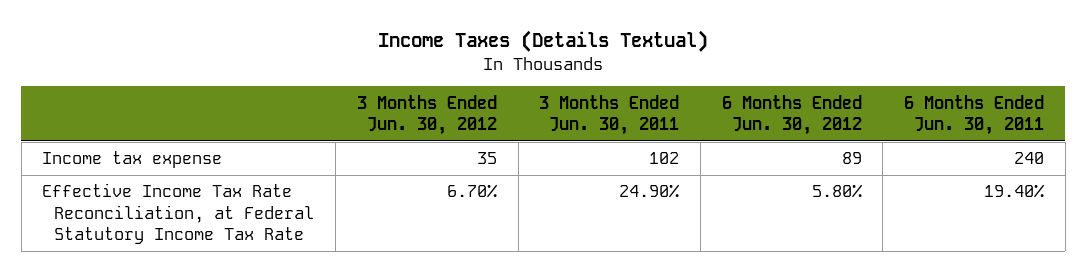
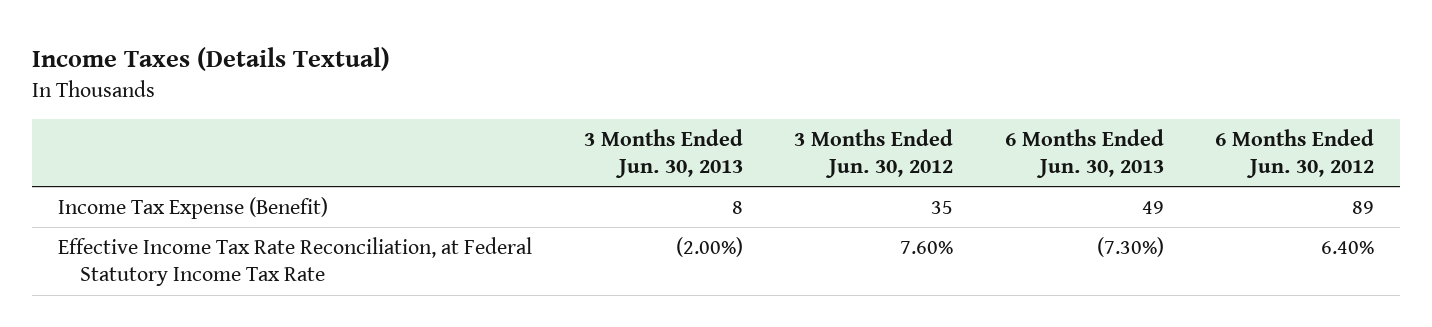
- | 3 Months Ended Jun. 30, 2012 | 3 Months Ended Jun. 30, 2011 | 6 Months Ended Jun. 30, 2012 | 6 Months Ended Jun. 30, 2011
+ | 3 Months Ended Jun. 30, 2013 | 3 Months Ended Jun. 30, 2012 | 6 Months Ended Jun. 30, 2013 | 6 Months Ended Jun. 30, 2012
- Income tax expense | 35 | 102 | 89 | 240
- Effective Income Tax Rate Reconciliation, at Federal Statutory Income Tax Rate | 6.70% | 24.90% | 5.80% | 19.40%
+ Income Tax Expense (Benefit) | 8 | 35 | 49 | 89
+ Effective Income Tax Rate Reconciliation, at Federal Statutory Income Tax Rate | (2.00%) | 7.60% | (7.30%) | 6.40%

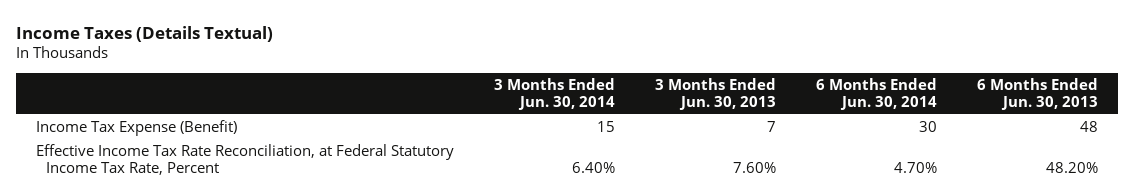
- | 3 Months Ended Jun. 30, 2013 | 3 Months Ended Jun. 30, 2012 | 6 Months Ended Jun. 30, 2013 | 6 Months Ended Jun. 30, 2012
+ | 3 Months Ended Jun. 30, 2014 | 3 Months Ended Jun. 30, 2013 | 6 Months Ended Jun. 30, 2014 | 6 Months Ended Jun. 30, 2013
- Income Tax Expense (Benefit) | 8 | 35 | 49 | 89
- Effective Income Tax Rate Reconciliation, at Federal Statutory Income Tax Rate | (2.00%) | 7.60% | (7.30%) | 6.40%
+ Income Tax Expense (Benefit) | 15 | 7 | 30 | 48
+ Effective Income Tax Rate Reconciliation, at Federal Statutory Income Tax Rate, Percent | 6.40% | 7.60% | 4.70% | 48.20%

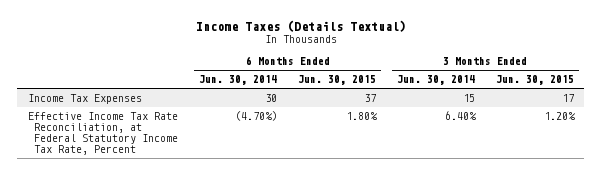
- | 3 Months Ended Jun. 30, 2014 | 3 Months Ended Jun. 30, 2013 | 6 Months Ended Jun. 30, 2014 | 6 Months Ended Jun. 30, 2013
+ | 6 Months Ended Jun. 30, 2014 | 6 Months Ended Jun. 30, 2015 | 3 Months Ended Jun. 30, 2014 | 3 Months Ended Jun. 30, 2015
- Income Tax Expense (Benefit) | 15 | 7 | 30 | 48
- Effective Income Tax Rate Reconciliation, at Federal Statutory Income Tax Rate, Percent | 6.40% | 7.60% | 4.70% | 48.20%
+ Income Tax Expenses | 30 | 37 | 15 | 17
+ Effective Income Tax Rate Reconciliation, at Federal Statutory Income Tax Rate, Percent | (4.70%) | 1.80% | 6.40% | 1.20%

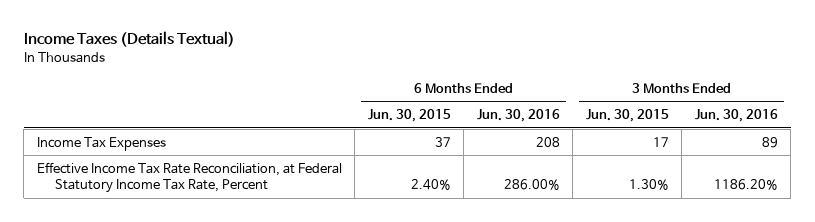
- | 6 Months Ended Jun. 30, 2014 | 6 Months Ended Jun. 30, 2015 | 3 Months Ended Jun. 30, 2014 | 3 Months Ended Jun. 30, 2015
+ | 6 Months Ended Jun. 30, 2015 | 6 Months Ended Jun. 30, 2016 | 3 Months Ended Jun. 30, 2015 | 3 Months Ended Jun. 30, 2016
- Effective Income Tax Rate Reconciliation, at Federal Statutory Income Tax Rate, Percent | (4.70%) | 1.80% | 6.40% | 1.20%
+ Effective Income Tax Rate Reconciliation, at Federal Statutory Income Tax Rate, Percent | 2.40% | 286.00% | 1.30% | 1186.20%

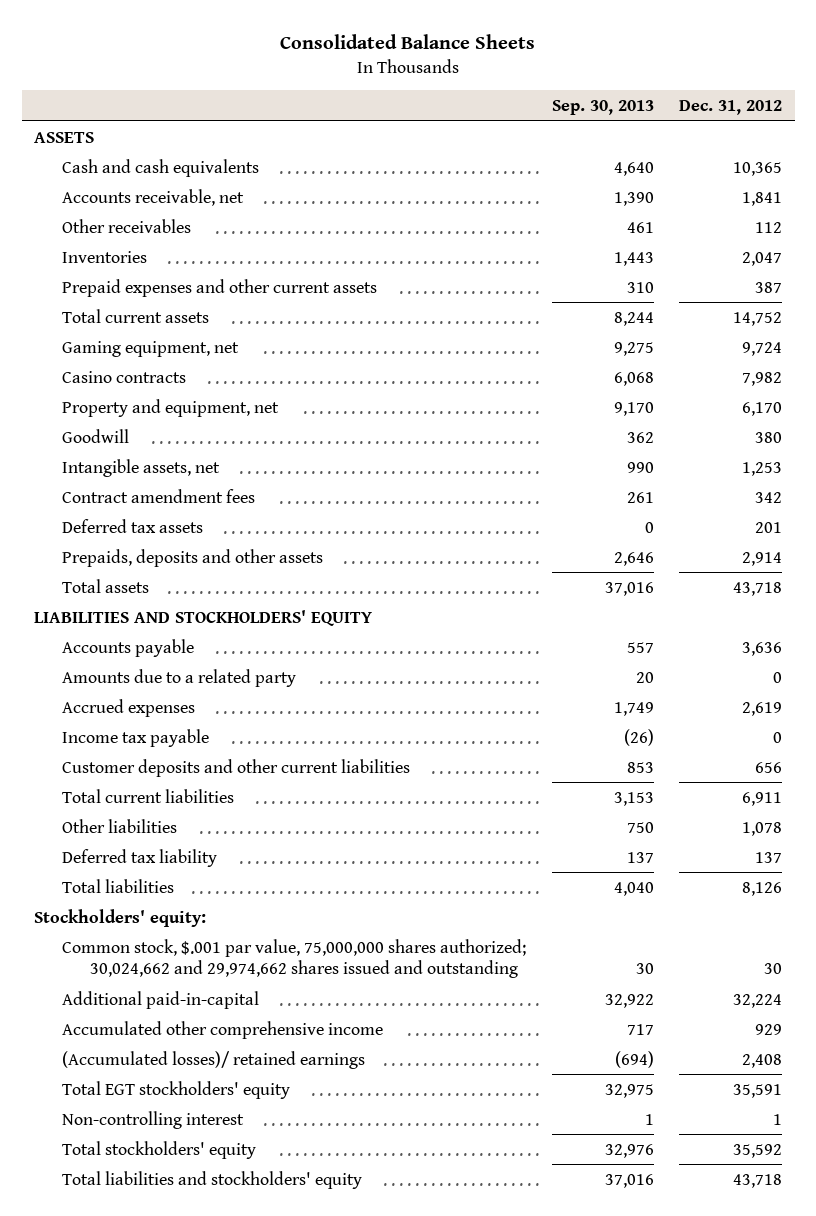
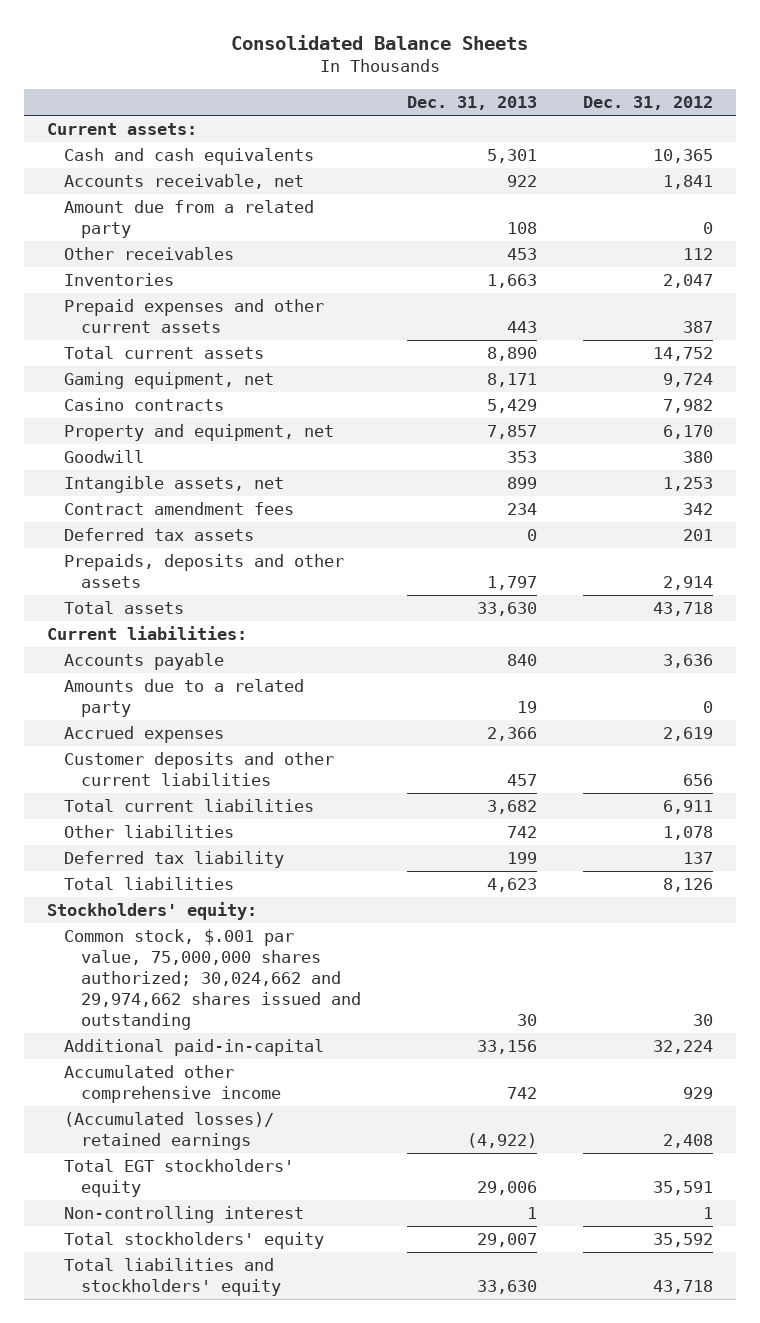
- | Sep. 30, 2013 | Dec. 31, 2012
+ | Dec. 31, 2013 | Dec. 31, 2012
- ASSETS
+ Current assets:
+ Amount due from a related party | 108 | 0
- LIABILITIES AND STOCKHOLDERS' EQUITY
+ Current liabilities:
- Income tax payable | (26) | 0

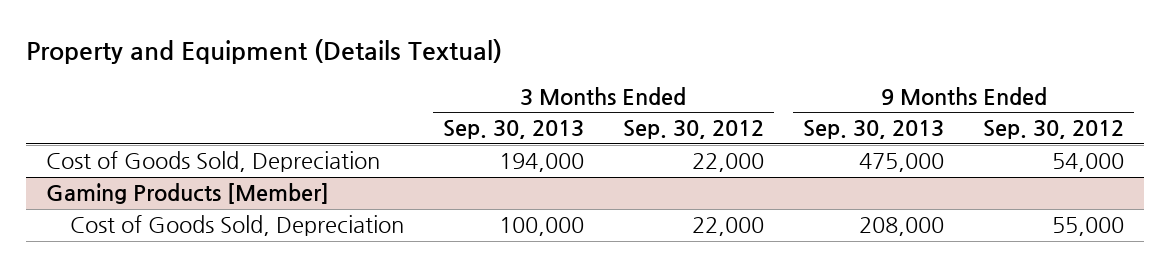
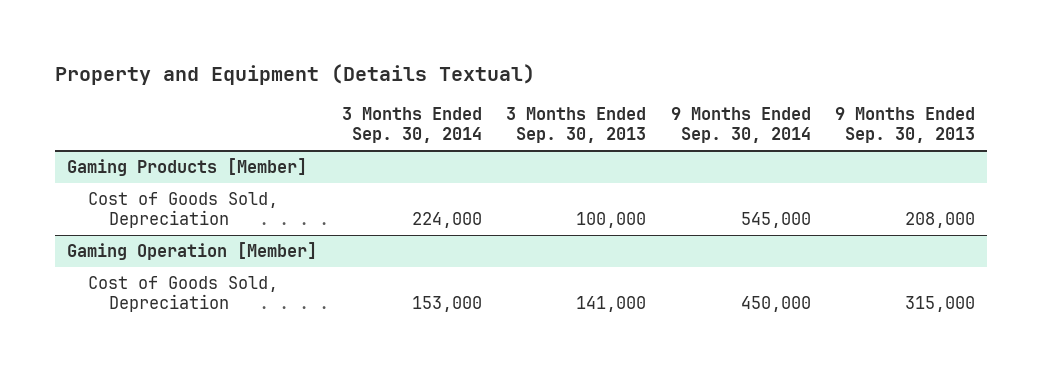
- | 3 Months Ended Sep. 30, 2013 | 3 Months Ended Sep. 30, 2012 | 9 Months Ended Sep. 30, 2013 | 9 Months Ended Sep. 30, 2012
+ | 3 Months Ended Sep. 30, 2014 | 3 Months Ended Sep. 30, 2013 | 9 Months Ended Sep. 30, 2014 | 9 Months Ended Sep. 30, 2013
- Cost of Goods Sold, Depreciation | 194,000 | 22,000 | 475,000 | 54,000
+ Gaming Operation [Member]
+ Cost of Goods Sold, Depreciation | 153,000 | 141,000 | 450,000 | 315,000

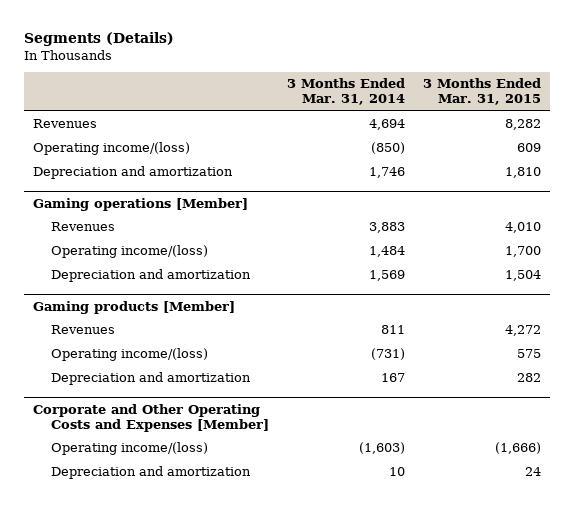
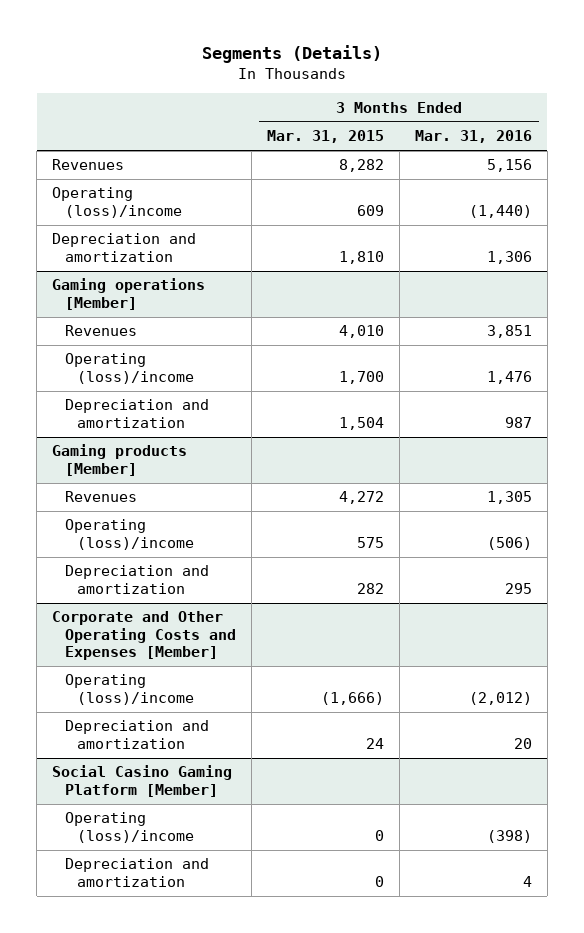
- | 3 Months Ended Mar. 31, 2014 | 3 Months Ended Mar. 31, 2015
+ | 3 Months Ended Mar. 31, 2015 | 3 Months Ended Mar. 31, 2016
- Operating income/(loss) | (850) | 609
+ Operating (loss)/income | 609 | (1,440)
@ Gaming operations [Member]
- Operating income/(loss) | 1,484 | 1,700
+ Operating (loss)/income | 1,700 | 1,476
@ Gaming products [Member]
- Operating income/(loss) | (731) | 575
+ Operating (loss)/income | 575 | (506)
@ Corporate and Other Operating Costs and Expenses [Member]
- Operating income/(loss) | (1,603) | (1,666)
+ Operating (loss)/income | (1,666) | (2,012)
+ Social Casino Gaming Platform [Member]
+ Operating (loss)/income | 0 | (398)
+ Depreciation and amortization | 0 | 4

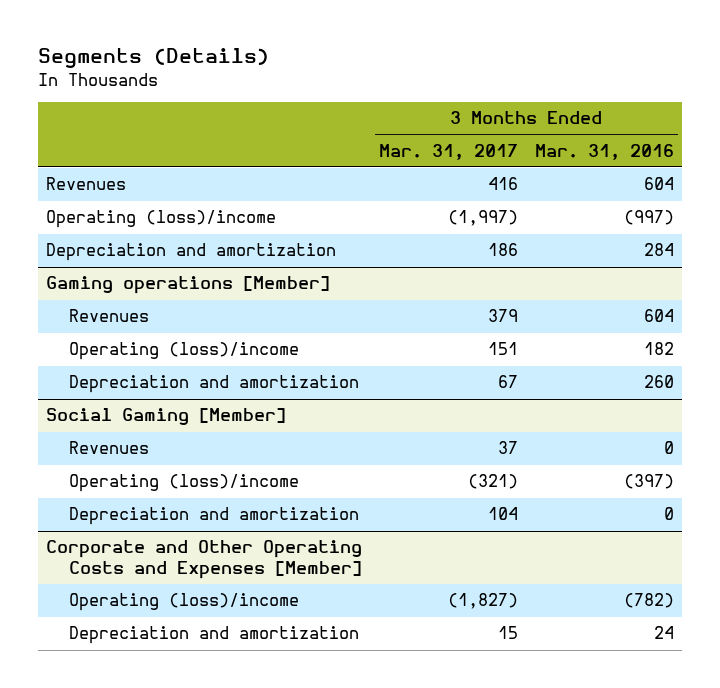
- | 3 Months Ended Mar. 31, 2015 | 3 Months Ended Mar. 31, 2016
+ | 3 Months Ended Mar. 31, 2017 | 3 Months Ended Mar. 31, 2016
- Revenues | 8,282 | 5,156
- Operating (loss)/income | 609 | (1,440)
- Depreciation and amortization | 1,810 | 1,306
+ Revenues | 416 | 604
+ Operating (loss)/income | (1,997) | (997)
+ Depreciation and amortization | 186 | 284
@ Gaming operations [Member]
- Revenues | 4,010 | 3,851
- Operating (loss)/income | 1,700 | 1,476
- Depreciation and amortization | 1,504 | 987
- Gaming products [Member]
- Revenues | 4,272 | 1,305
- Operating (loss)/income | 575 | (506)
- Depreciation and amortization | 282 | 295
@ Gaming operations [Member]
+ Revenues | 379 | 604
+ Operating (loss)/income | 151 | 182
+ Depreciation and amortization | 67 | 260
+ Social Gaming [Member]
+ Revenues | 37 | 0
+ Operating (loss)/income | (321) | (397)
+ Depreciation and amortization | 104 | 0
@ Corporate and Other Operating Costs and Expenses [Member]
- Operating (loss)/income | (1,666) | (2,012)
- Depreciation and amortization | 24 | 20
- Social Casino Gaming Platform [Member]
- Operating (loss)/income | 0 | (398)
- Depreciation and amortization | 0 | 4
@ Corporate and Other Operating Costs and Expenses [Member]
+ Operating (loss)/income | (1,827) | (782)
+ Depreciation and amortization | 15 | 24

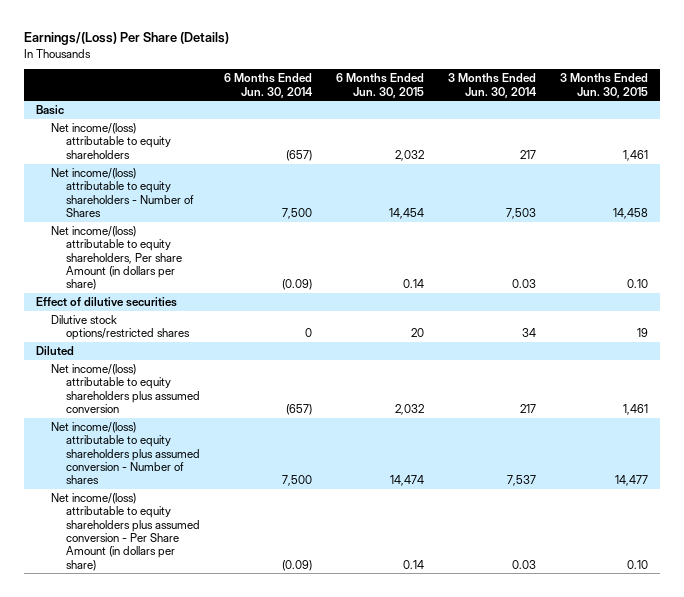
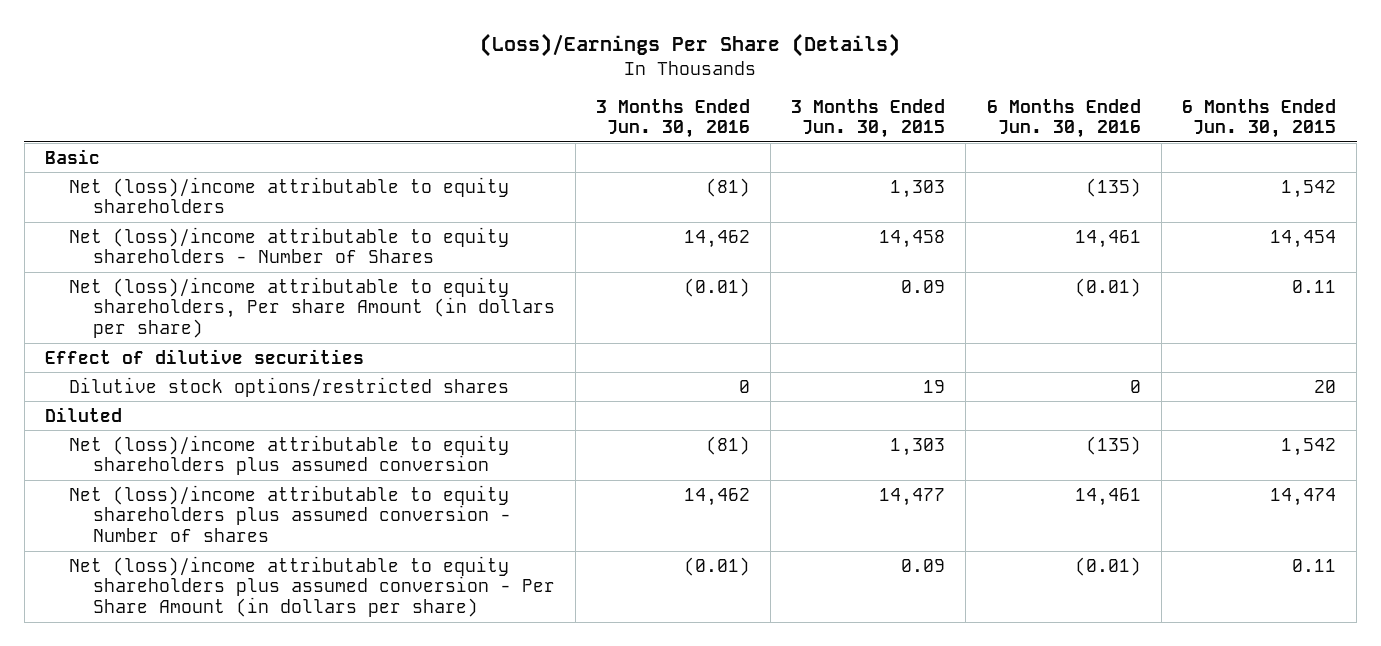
- Earnings/(Loss) Per Share (Details)
+ (Loss)/Earnings Per Share (Details)
- | 6 Months Ended Jun. 30, 2014 | 6 Months Ended Jun. 30, 2015 | 3 Months Ended Jun. 30, 2014 | 3 Months Ended Jun. 30, 2015
+ | 3 Months Ended Jun. 30, 2016 | 3 Months Ended Jun. 30, 2015 | 6 Months Ended Jun. 30, 2016 | 6 Months Ended Jun. 30, 2015
- Net income/(loss) attributable to equity shareholders | (657) | 2,032 | 217 | 1,461
- Net income/(loss) attributable to equity shareholders - Number of Shares | 7,500 | 14,454 | 7,503 | 14,458
- Net income/(loss) attributable to equity shareholders, Per share Amount (in dollars per share) | (0.09) | 0.14 | 0.03 | 0.10
+ Net (loss)/income attributable to equity shareholders | (81) | 1,303 | (135) | 1,542
+ Net (loss)/income attributable to equity shareholders - Number of Shares | 14,462 | 14,458 | 14,461 | 14,454
+ Net (loss)/income attributable to equity shareholders, Per share Amount (in dollars per share) | (0.01) | 0.09 | (0.01) | 0.11
- Net income/(loss) attributable to equity shareholders plus assumed conversion | (657) | 2,032 | 217 | 1,461
- Net income/(loss) attributable to equity shareholders plus assumed conversion - Number of shares | 7,500 | 14,474 | 7,537 | 14,477
- Net income/(loss) attributable to equity shareholders plus assumed conversion - Per Share Amount (in dollars per share) | (0.09) | 0.14 | 0.03 | 0.10
+ Net (loss)/income attributable to equity shareholders plus assumed conversion | (81) | 1,303 | (135) | 1,542
+ Net (loss)/income attributable to equity shareholders plus assumed conversion - Number of shares | 14,462 | 14,477 | 14,461 | 14,474
+ Net (loss)/income attributable to equity shareholders plus assumed conversion - Per Share Amount (in dollars per share) | (0.01) | 0.09 | (0.01) | 0.11

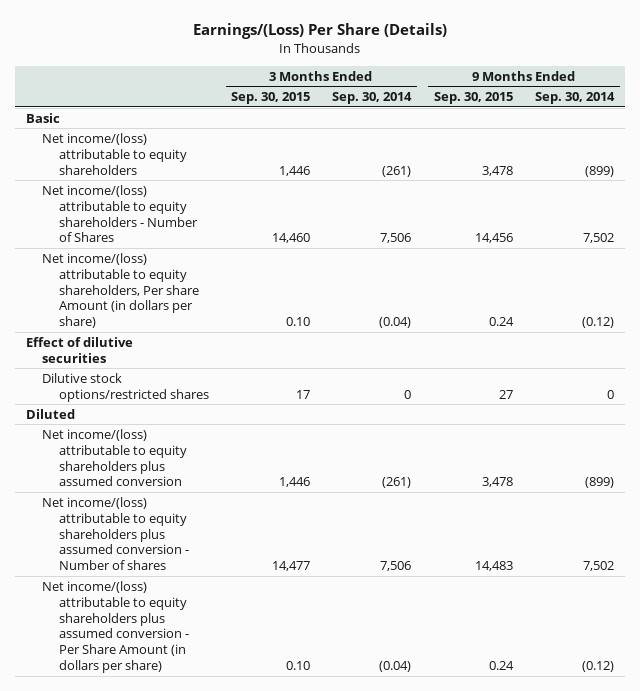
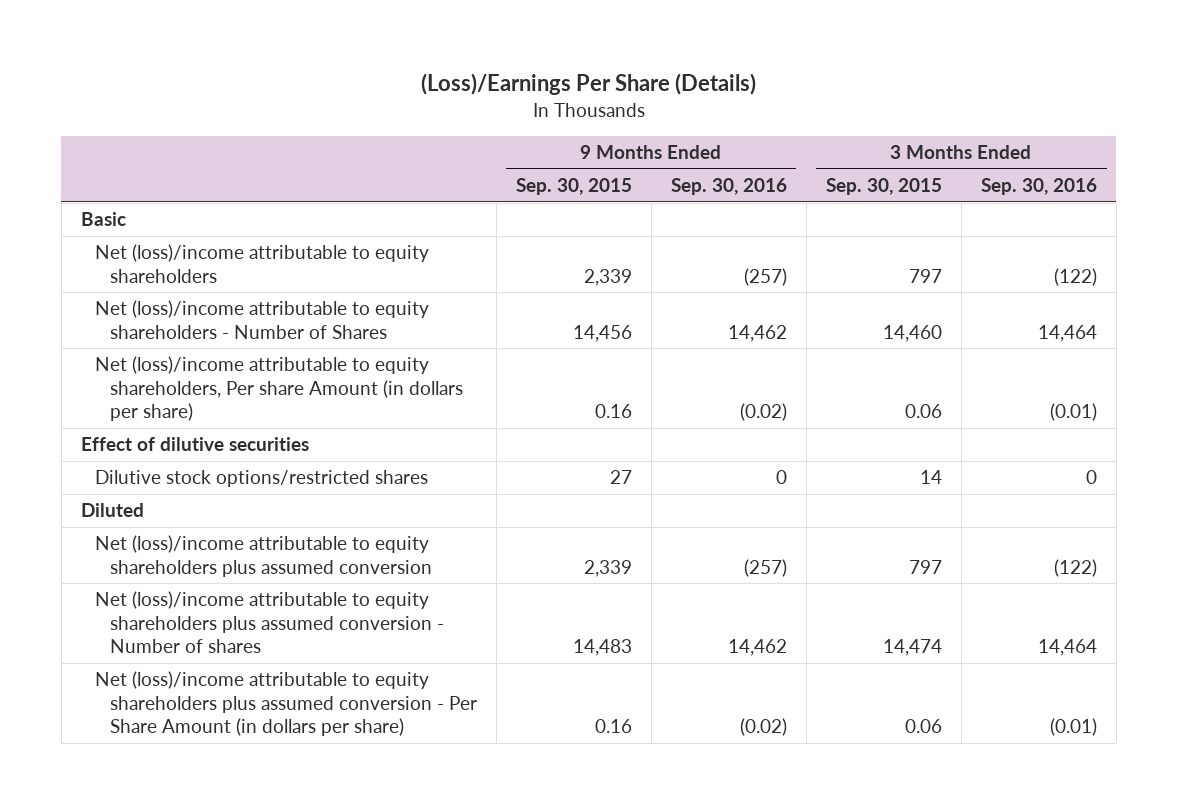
- Earnings/(Loss) Per Share (Details)
+ (Loss)/Earnings Per Share (Details)
- | 3 Months Ended Sep. 30, 2015 | 3 Months Ended Sep. 30, 2014 | 9 Months Ended Sep. 30, 2015 | 9 Months Ended Sep. 30, 2014
+ | 9 Months Ended Sep. 30, 2015 | 9 Months Ended Sep. 30, 2016 | 3 Months Ended Sep. 30, 2015 | 3 Months Ended Sep. 30, 2016
- Net income/(loss) attributable to equity shareholders | 1,446 | (261) | 3,478 | (899)
- Net income/(loss) attributable to equity shareholders - Number of Shares | 14,460 | 7,506 | 14,456 | 7,502
- Net income/(loss) attributable to equity shareholders, Per share Amount (in dollars per share) | 0.10 | (0.04) | 0.24 | (0.12)
+ Net (loss)/income attributable to equity shareholders | 2,339 | (257) | 797 | (122)
+ Net (loss)/income attributable to equity shareholders - Number of Shares | 14,456 | 14,462 | 14,460 | 14,464
+ Net (loss)/income attributable to equity shareholders, Per share Amount (in dollars per share) | 0.16 | (0.02) | 0.06 | (0.01)
- Dilutive stock options/restricted shares | 17 | 0 | 27 | 0
+ Dilutive stock options/restricted shares | 27 | 0 | 14 | 0
- Net income/(loss) attributable to equity shareholders plus assumed conversion | 1,446 | (261) | 3,478 | (899)
- Net income/(loss) attributable to equity shareholders plus assumed conversion - Number of shares | 14,477 | 7,506 | 14,483 | 7,502
- Net income/(loss) attributable to equity shareholders plus assumed conversion - Per Share Amount (in dollars per share) | 0.10 | (0.04) | 0.24 | (0.12)
+ Net (loss)/income attributable to equity shareholders plus assumed conversion | 2,339 | (257) | 797 | (122)
+ Net (loss)/income attributable to equity shareholders plus assumed conversion - Number of shares | 14,483 | 14,462 | 14,474 | 14,464
+ Net (loss)/income attributable to equity shareholders plus assumed conversion - Per Share Amount (in dollars per share) | 0.16 | (0.02) | 0.06 | (0.01)

